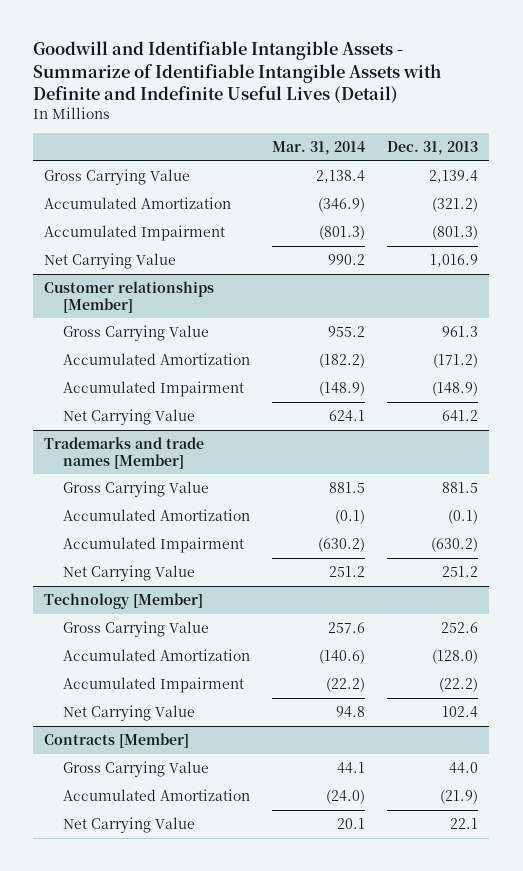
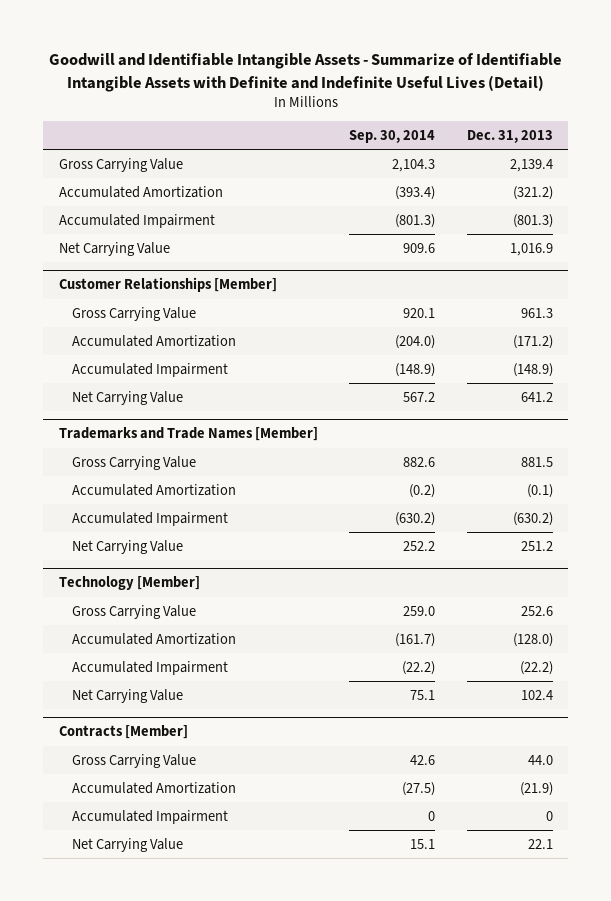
- | Mar. 31, 2014 | Dec. 31, 2013
+ | Sep. 30, 2014 | Dec. 31, 2013
- Customer relationships [Member]
+ Customer Relationships [Member]
- Trademarks and trade names [Member]
+ Trademarks and Trade Names [Member]
@ Contracts [Member]
+ Accumulated Impairment | 0 | 0

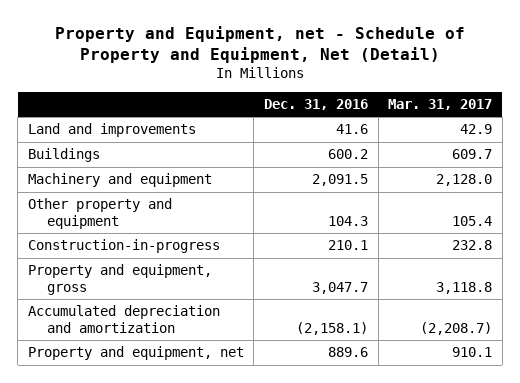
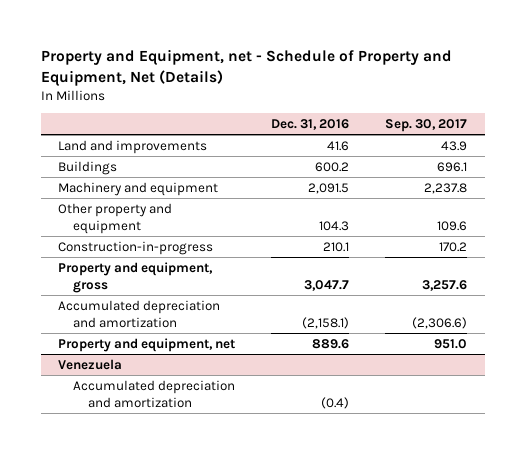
- Property and Equipment, net - Schedule of Property and Equipment, Net (Detail)
+ Property and Equipment, net - Schedule of Property and Equipment, Net (Details)
- | Dec. 31, 2016 | Mar. 31, 2017
+ | Dec. 31, 2016 | Sep. 30, 2017
+ Venezuela
+ Accumulated depreciation and amortization | (0.4) |

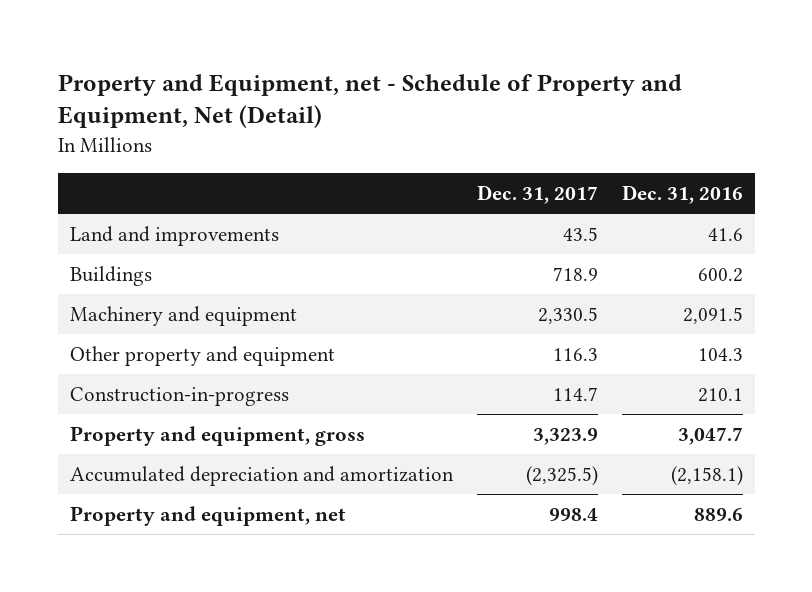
- Property and Equipment, net - Schedule of Property and Equipment, Net (Details)
+ Property and Equipment, net - Schedule of Property and Equipment, Net (Detail)
- | Dec. 31, 2016 | Sep. 30, 2017
+ | Dec. 31, 2017 | Dec. 31, 2016
- Venezuela
- Accumulated depreciation and amortization | (0.4) |

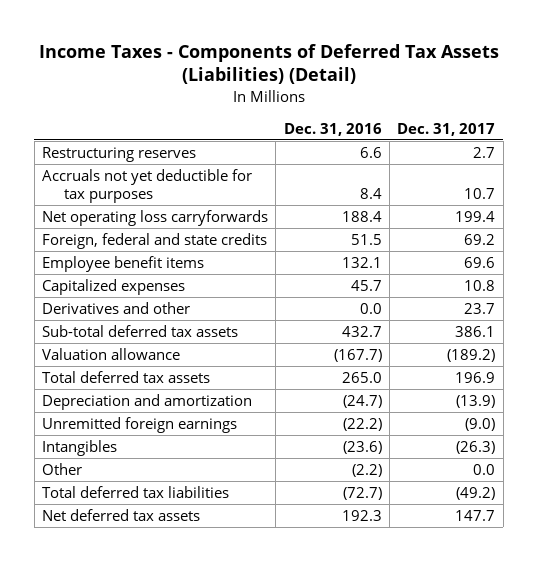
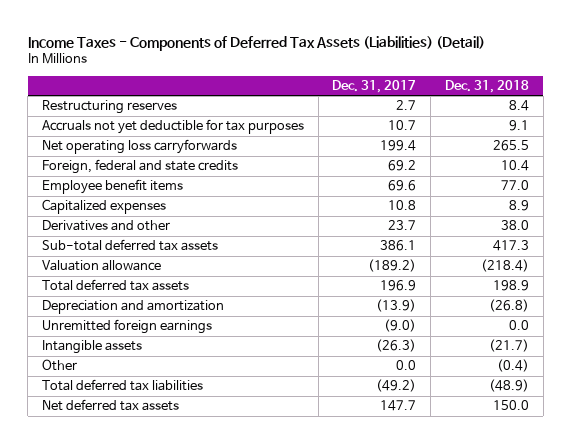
- | Dec. 31, 2016 | Dec. 31, 2017
+ | Dec. 31, 2017 | Dec. 31, 2018
- Intangibles | (23.6) | (26.3)
+ Intangible assets | (26.3) | (21.7)

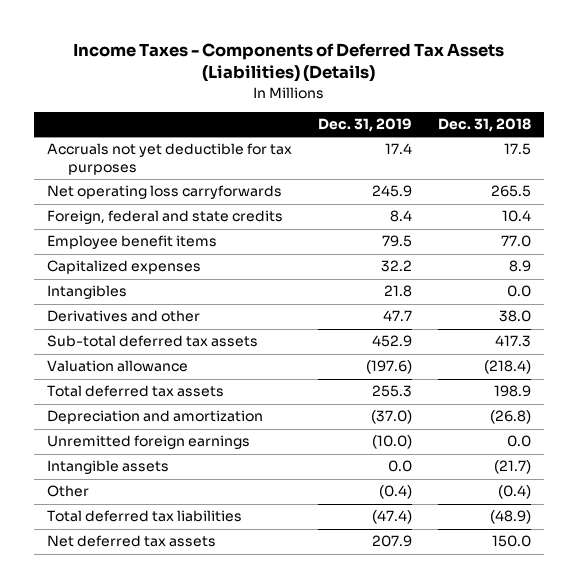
- Income Taxes - Components of Deferred Tax Assets (Liabilities) (Detail)
+ Income Taxes - Components of Deferred Tax Assets (Liabilities) (Details)
- | Dec. 31, 2017 | Dec. 31, 2018
+ | Dec. 31, 2019 | Dec. 31, 2018
- Restructuring reserves | 2.7 | 8.4
- Accruals not yet deductible for tax purposes | 10.7 | 9.1
+ Accruals not yet deductible for tax purposes | 17.4 | 17.5
+ Intangibles | 21.8 | 0.0

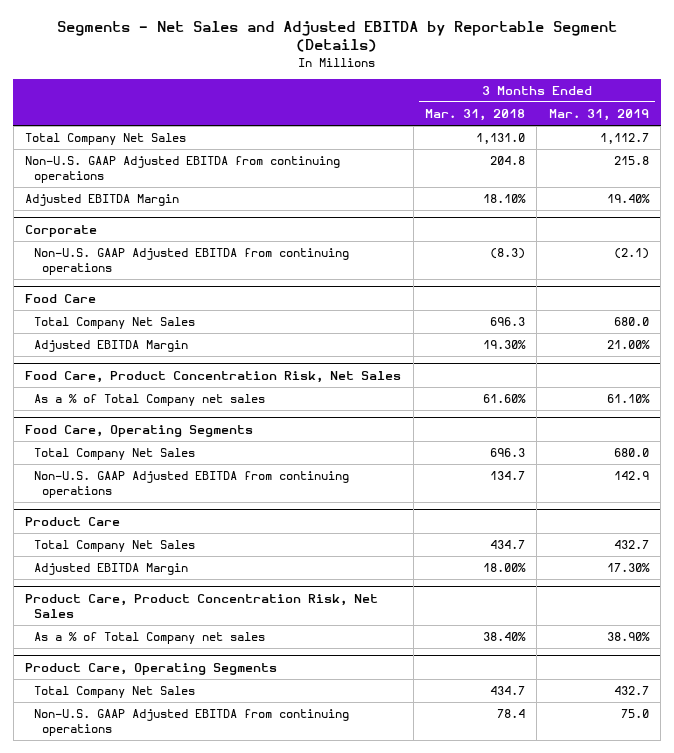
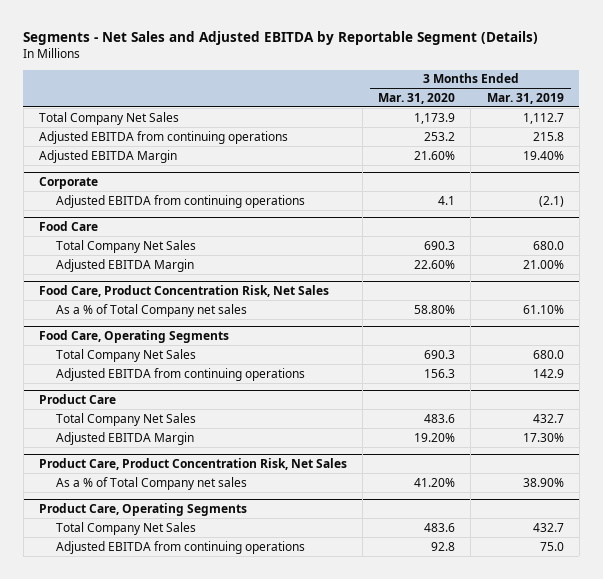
- | 3 Months Ended Mar. 31, 2018 | 3 Months Ended Mar. 31, 2019
+ | 3 Months Ended Mar. 31, 2020 | 3 Months Ended Mar. 31, 2019
- Non-U.S. GAAP Adjusted EBITDA from continuing operations | 204.8 | 215.8
+ Adjusted EBITDA from continuing operations | 253.2 | 215.8
@ Corporate
- Non-U.S. GAAP Adjusted EBITDA from continuing operations | (8.3) | (2.1)
+ Adjusted EBITDA from continuing operations | 4.1 | (2.1)
@ Food Care, Operating Segments
- Non-U.S. GAAP Adjusted EBITDA from continuing operations | 134.7 | 142.9
+ Adjusted EBITDA from continuing operations | 156.3 | 142.9
@ Product Care, Operating Segments
- Non-U.S. GAAP Adjusted EBITDA from continuing operations | 78.4 | 75.0
+ Adjusted EBITDA from continuing operations | 92.8 | 75.0

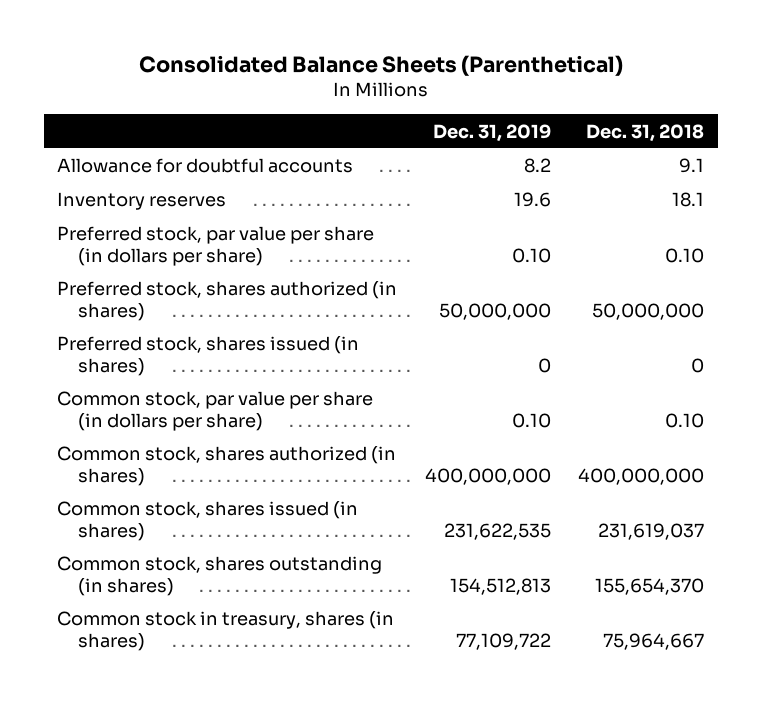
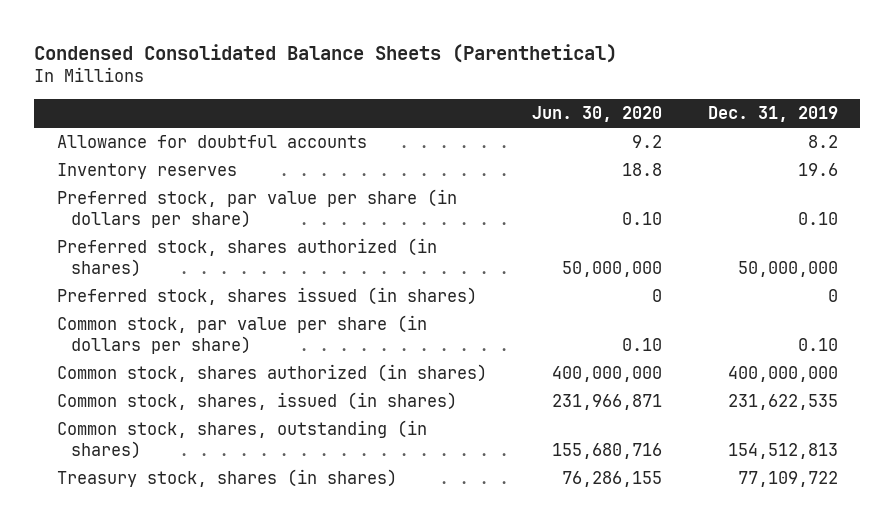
- Consolidated Balance Sheets (Parenthetical)
+ Condensed Consolidated Balance Sheets (Parenthetical)
- | Dec. 31, 2019 | Dec. 31, 2018
+ | Jun. 30, 2020 | Dec. 31, 2019
- Common stock, shares issued (in shares) | 231,622,535 | 231,619,037
- Common stock, shares outstanding (in shares) | 154,512,813 | 155,654,370
- Common stock in treasury, shares (in shares) | 77,109,722 | 75,964,667
+ Common stock, shares, issued (in shares) | 231,966,871 | 231,622,535
+ Common stock, shares, outstanding (in shares) | 155,680,716 | 154,512,813
+ Treasury stock, shares (in shares) | 76,286,155 | 77,109,722

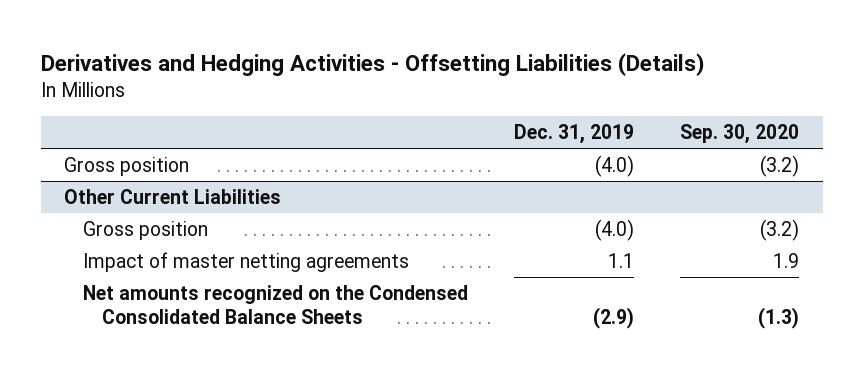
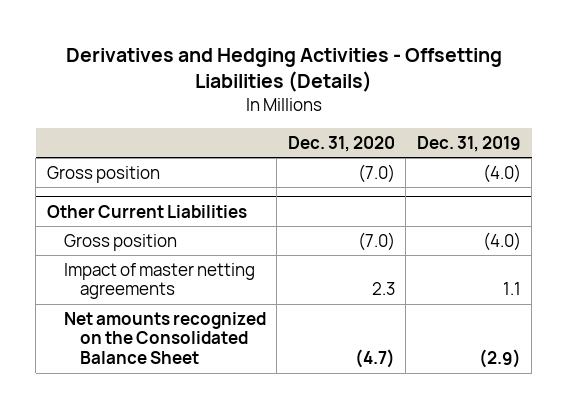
- | Dec. 31, 2019 | Sep. 30, 2020
+ | Dec. 31, 2020 | Dec. 31, 2019
@ Other Current Liabilities
- Net amounts recognized on the Condensed Consolidated Balance Sheets | (2.9) | (1.3)
+ Net amounts recognized on the Consolidated Balance Sheet | (4.7) | (2.9)

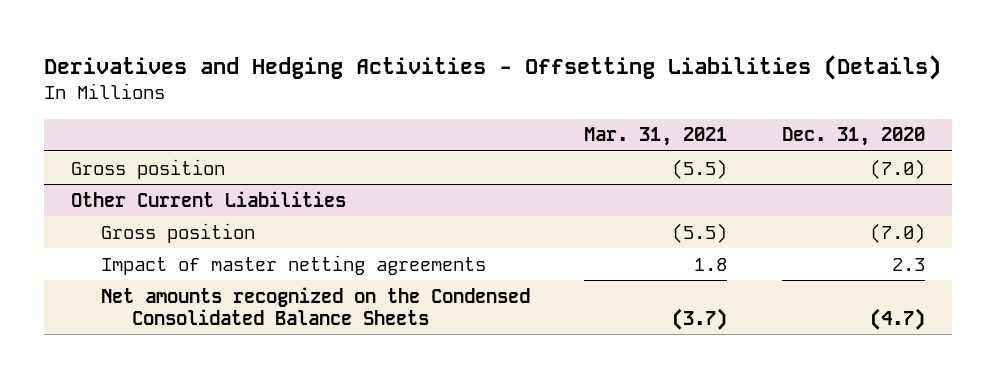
- | Dec. 31, 2020 | Dec. 31, 2019
+ | Mar. 31, 2021 | Dec. 31, 2020
@ Other Current Liabilities
- Net amounts recognized on the Consolidated Balance Sheet | (4.7) | (2.9)
+ Net amounts recognized on the Condensed Consolidated Balance Sheets | (3.7) | (4.7)

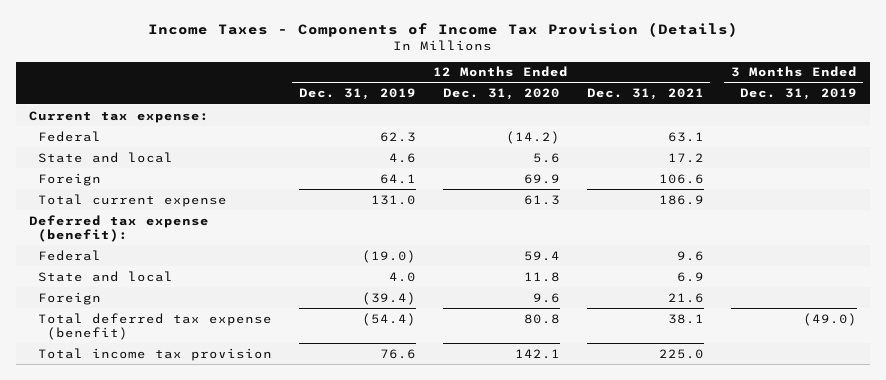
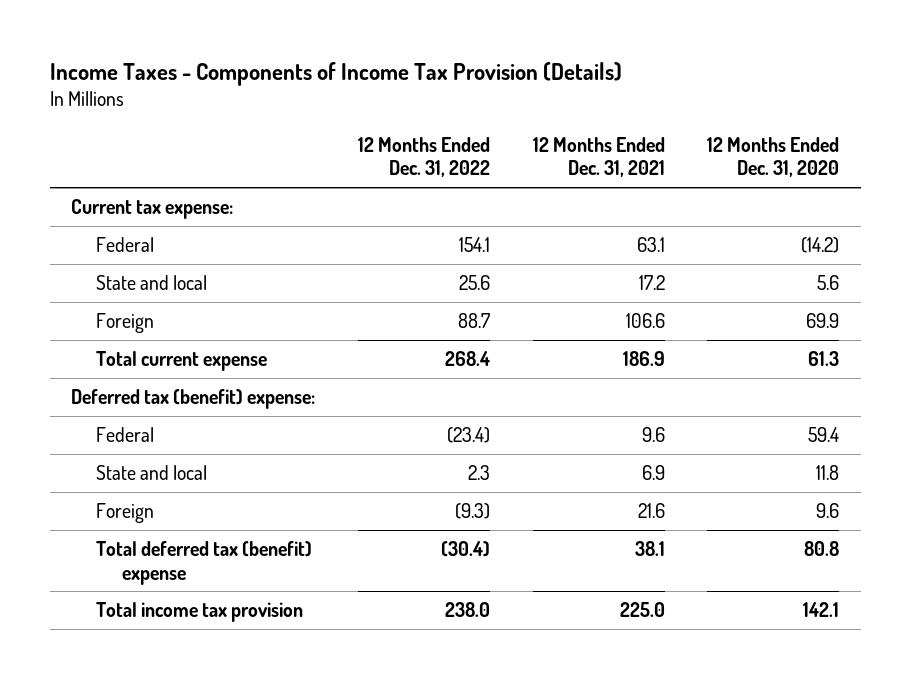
- | 12 Months Ended Dec. 31, 2019 | 12 Months Ended Dec. 31, 2020 | 12 Months Ended Dec. 31, 2021 | 3 Months Ended Dec. 31, 2019
+ | 12 Months Ended Dec. 31, 2022 | 12 Months Ended Dec. 31, 2021 | 12 Months Ended Dec. 31, 2020
- Deferred tax expense (benefit):
+ Deferred tax (benefit) expense:
- Total deferred tax expense (benefit) | (54.4) | 80.8 | 38.1 | (49.0)
+ Total deferred tax (benefit) expense | (30.4) | 38.1 | 80.8

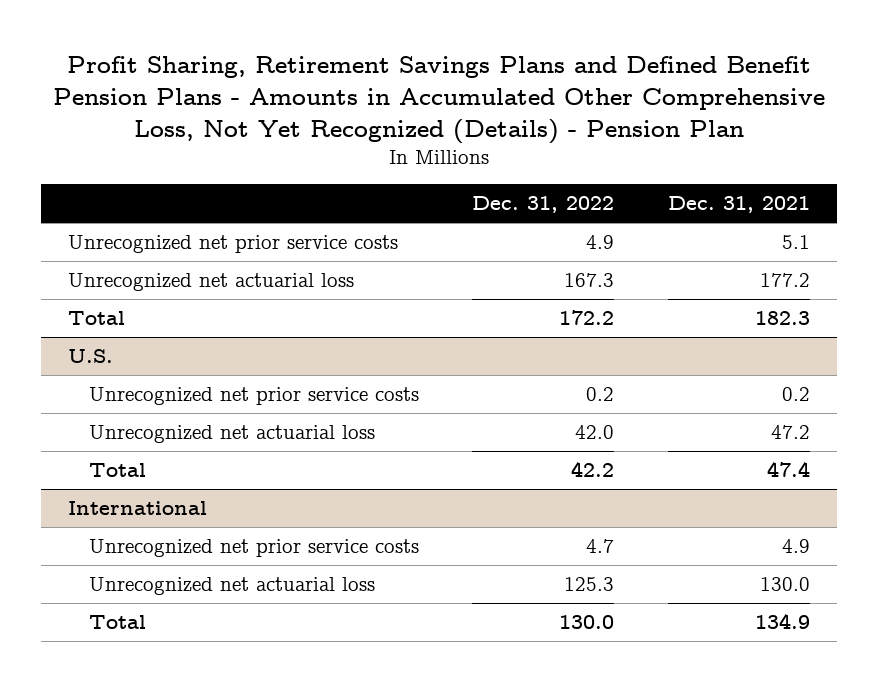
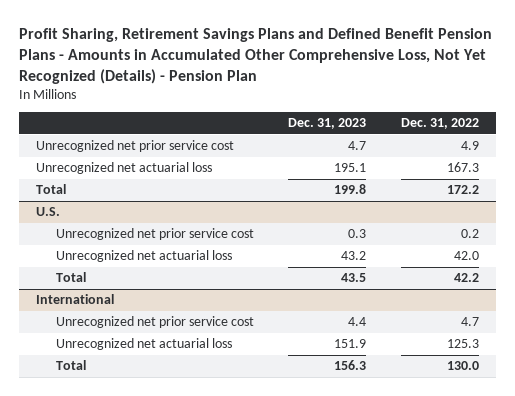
- | Dec. 31, 2022 | Dec. 31, 2021
+ | Dec. 31, 2023 | Dec. 31, 2022
- Unrecognized net prior service costs | 4.9 | 5.1
+ Unrecognized net prior service cost | 4.7 | 4.9
@ U.S.
- Unrecognized net prior service costs | 0.2 | 0.2
+ Unrecognized net prior service cost | 0.3 | 0.2
@ International
- Unrecognized net prior service costs | 4.7 | 4.9
+ Unrecognized net prior service cost | 4.4 | 4.7

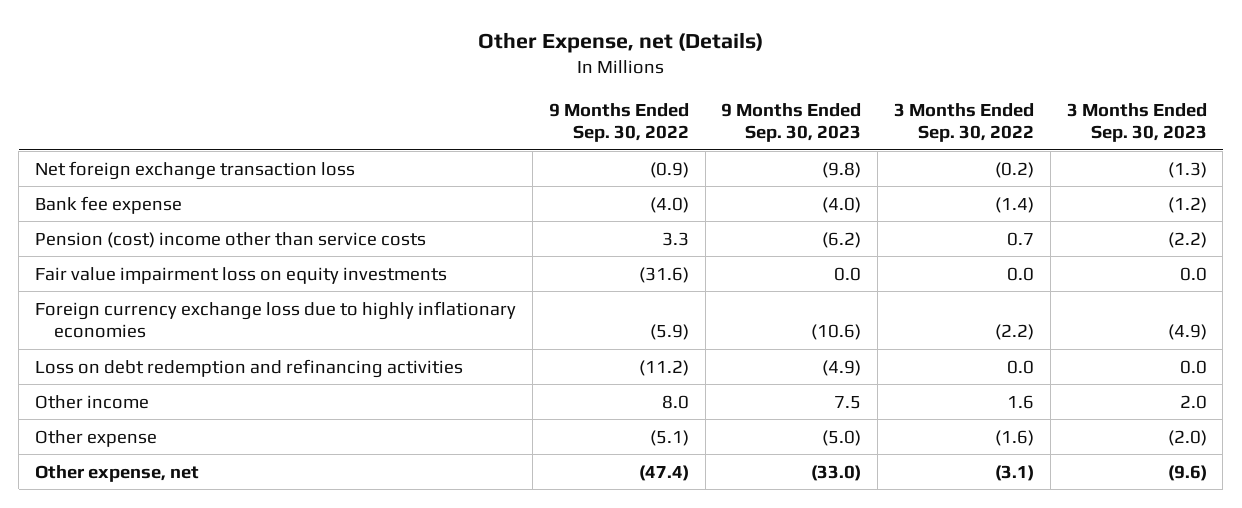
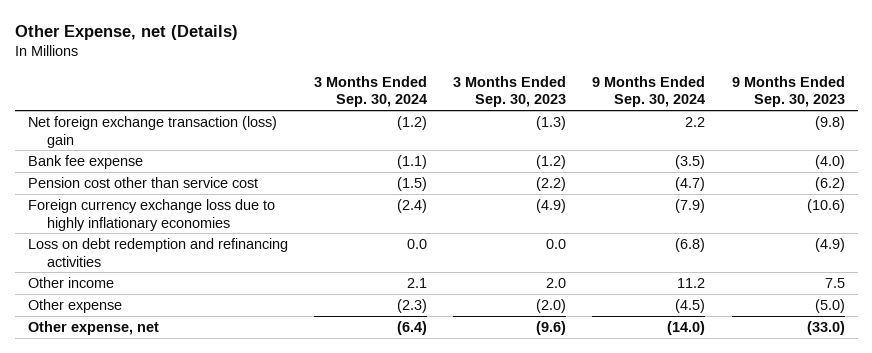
- | 9 Months Ended Sep. 30, 2022 | 9 Months Ended Sep. 30, 2023 | 3 Months Ended Sep. 30, 2022 | 3 Months Ended Sep. 30, 2023
+ | 3 Months Ended Sep. 30, 2024 | 3 Months Ended Sep. 30, 2023 | 9 Months Ended Sep. 30, 2024 | 9 Months Ended Sep. 30, 2023
- Net foreign exchange transaction loss | (0.9) | (9.8) | (0.2) | (1.3)
+ Net foreign exchange transaction (loss) gain | (1.2) | (1.3) | 2.2 | (9.8)
- Pension (cost) income other than service costs | 3.3 | (6.2) | 0.7 | (2.2)
- Fair value impairment loss on equity investments | (31.6) | 0.0 | 0.0 | 0.0
+ Pension cost other than service cost | (1.5) | (2.2) | (4.7) | (6.2)

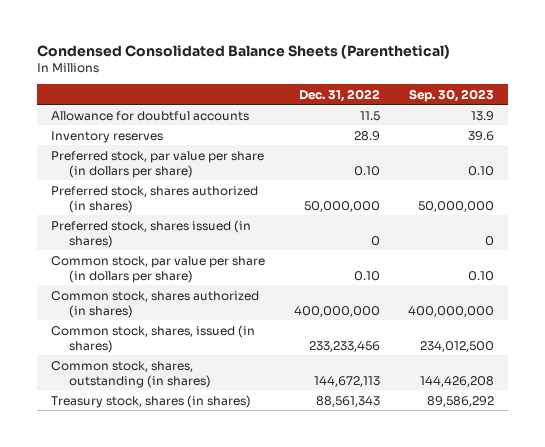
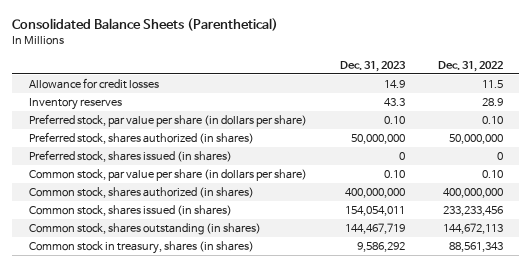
- Condensed Consolidated Balance Sheets (Parenthetical)
+ Consolidated Balance Sheets (Parenthetical)
- | Dec. 31, 2022 | Sep. 30, 2023
+ | Dec. 31, 2023 | Dec. 31, 2022
- Allowance for doubtful accounts | 11.5 | 13.9
+ Allowance for credit losses | 14.9 | 11.5
- Common stock, shares, issued (in shares) | 233,233,456 | 234,012,500
- Common stock, shares, outstanding (in shares) | 144,672,113 | 144,426,208
- Treasury stock, shares (in shares) | 88,561,343 | 89,586,292
+ Common stock, shares issued (in shares) | 154,054,011 | 233,233,456
+ Common stock, shares outstanding (in shares) | 144,467,719 | 144,672,113
+ Common stock in treasury, shares (in shares) | 9,586,292 | 88,561,343

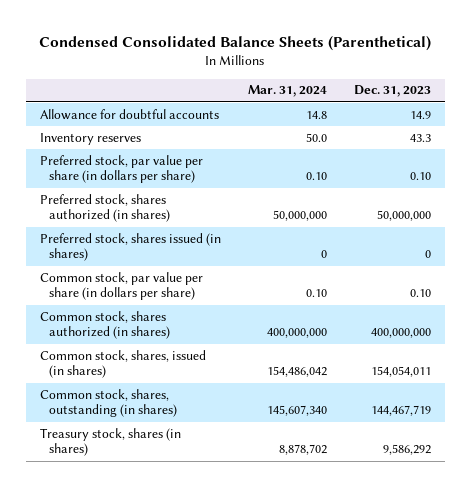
- Consolidated Balance Sheets (Parenthetical)
+ Condensed Consolidated Balance Sheets (Parenthetical)
- | Dec. 31, 2023 | Dec. 31, 2022
+ | Mar. 31, 2024 | Dec. 31, 2023
- Allowance for credit losses | 14.9 | 11.5
+ Allowance for doubtful accounts | 14.8 | 14.9
- Common stock, shares issued (in shares) | 154,054,011 | 233,233,456
- Common stock, shares outstanding (in shares) | 144,467,719 | 144,672,113
- Common stock in treasury, shares (in shares) | 9,586,292 | 88,561,343
+ Common stock, shares, issued (in shares) | 154,486,042 | 154,054,011
+ Common stock, shares, outstanding (in shares) | 145,607,340 | 144,467,719
+ Treasury stock, shares (in shares) | 8,878,702 | 9,586,292

